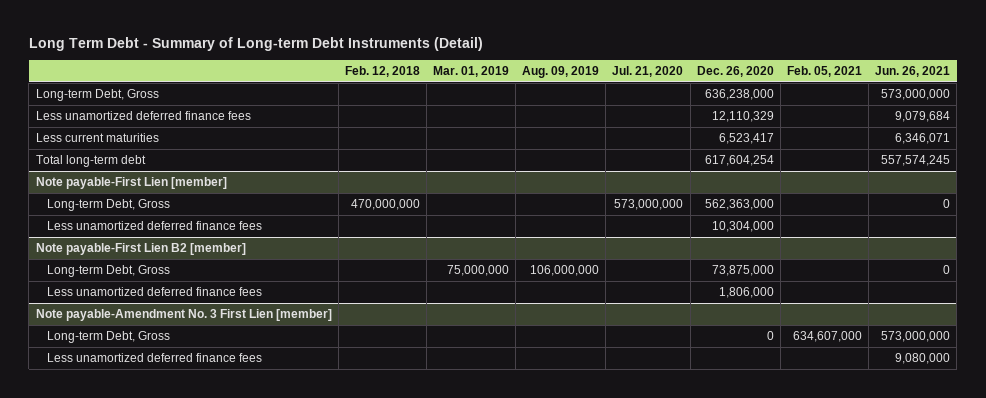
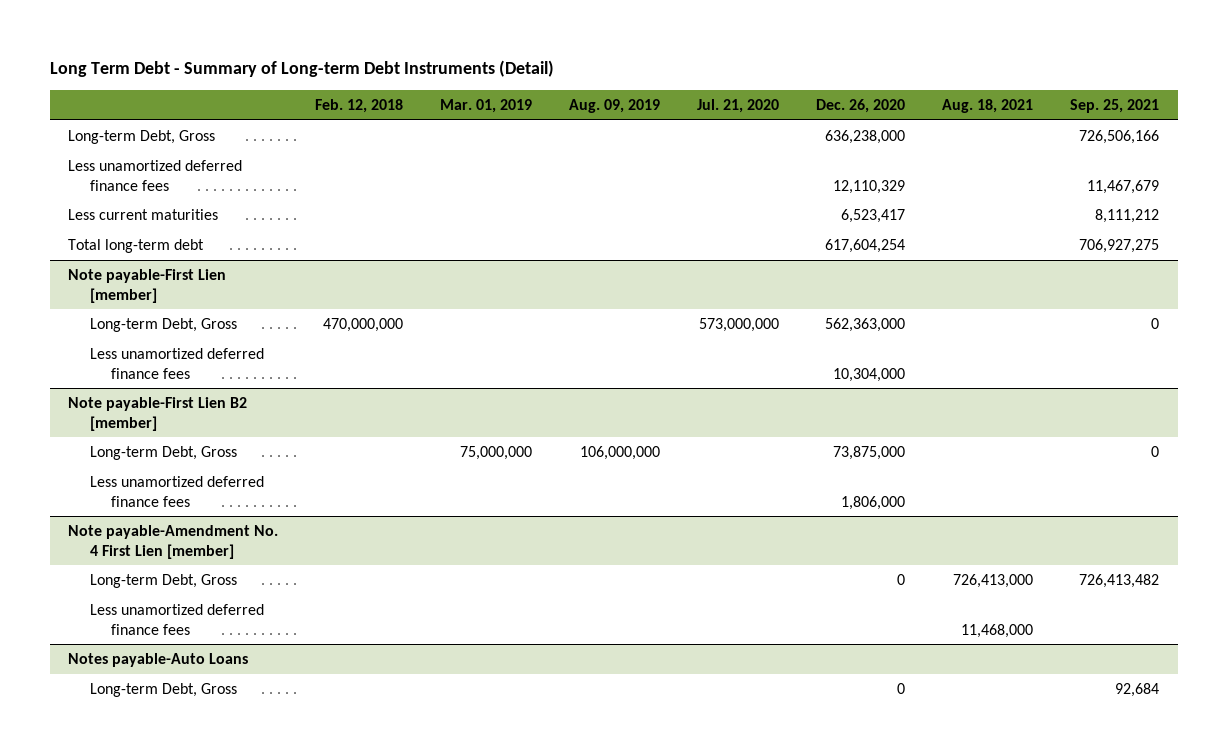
- | Feb. 12, 2018 | Mar. 01, 2019 | Aug. 09, 2019 | Jul. 21, 2020 | Dec. 26, 2020 | Feb. 05, 2021 | Jun. 26, 2021
+ | Feb. 12, 2018 | Mar. 01, 2019 | Aug. 09, 2019 | Jul. 21, 2020 | Dec. 26, 2020 | Aug. 18, 2021 | Sep. 25, 2021
- Note payable-Amendment No. 3 First Lien [member]
+ Note payable-Amendment No. 4 First Lien [member]
+ Notes payable-Auto Loans
+ Long-term Debt, Gross | | | | | 0 | | 92,684

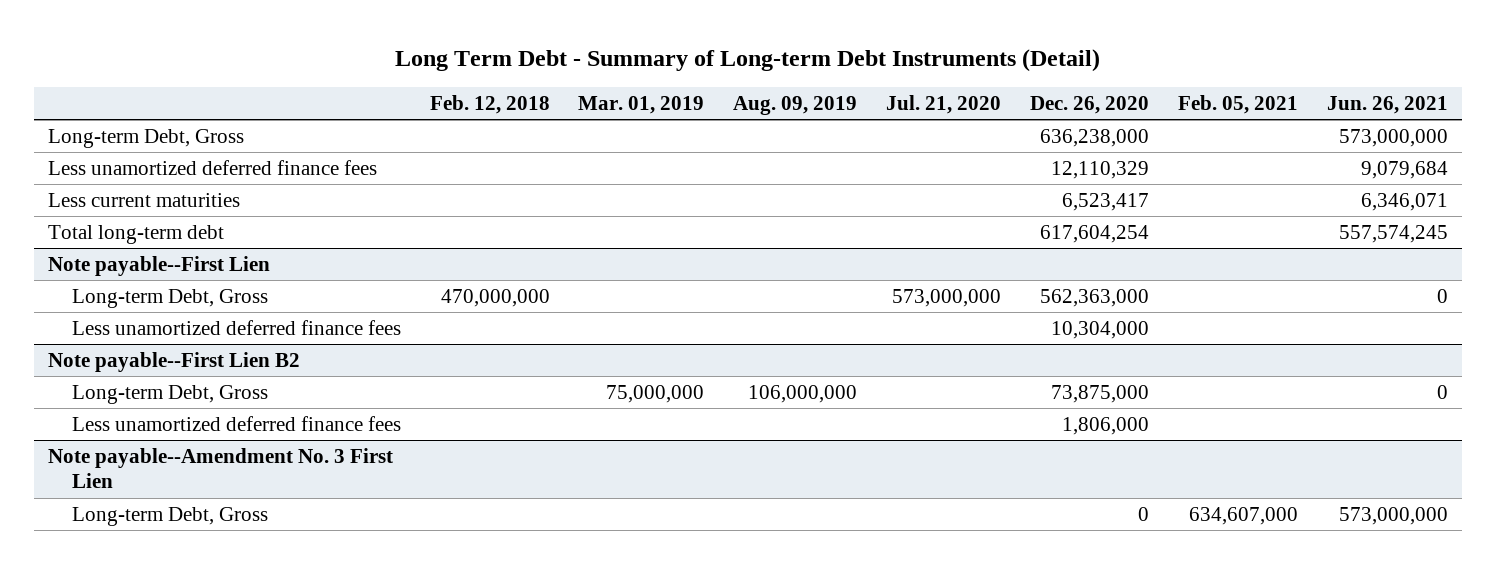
- | Feb. 12, 2018 | Mar. 01, 2019 | Aug. 09, 2019 | Jul. 21, 2020 | Dec. 26, 2020 | Aug. 18, 2021 | Sep. 25, 2021
+ | Feb. 12, 2018 | Mar. 01, 2019 | Aug. 09, 2019 | Jul. 21, 2020 | Dec. 26, 2020 | Feb. 05, 2021 | Jun. 26, 2021
- Note payable-First Lien [member]
+ Note payable--First Lien
- Note payable-First Lien B2 [member]
+ Note payable--First Lien B2
- Note payable-Amendment No. 4 First Lien [member]
- Long-term Debt, Gross | | | | | 0 | 726,413,000 | 726,413,482
- Less unamortized deferred finance fees | | | | | | 11,468,000 |
- Notes payable-Auto Loans
+ Note payable--Amendment No. 3 First Lien

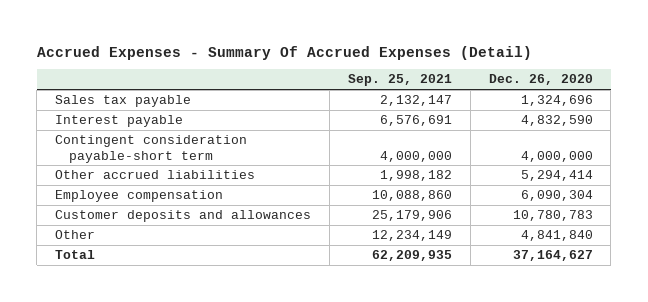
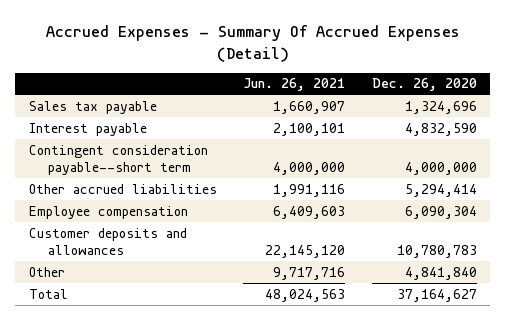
- | Sep. 25, 2021 | Dec. 26, 2020
+ | Jun. 26, 2021 | Dec. 26, 2020
- Contingent consideration payable-short term | 4,000,000 | 4,000,000
+ Contingent consideration payable--short term | 4,000,000 | 4,000,000

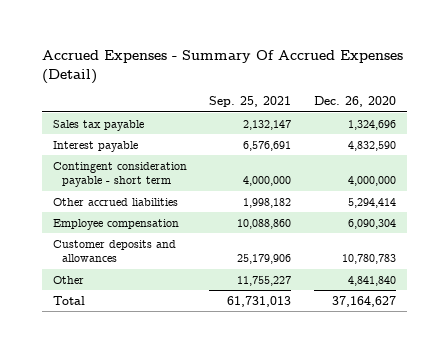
- | Jun. 26, 2021 | Dec. 26, 2020
+ | Sep. 25, 2021 | Dec. 26, 2020
- Contingent consideration payable--short term | 4,000,000 | 4,000,000
+ Contingent consideration payable - short term | 4,000,000 | 4,000,000

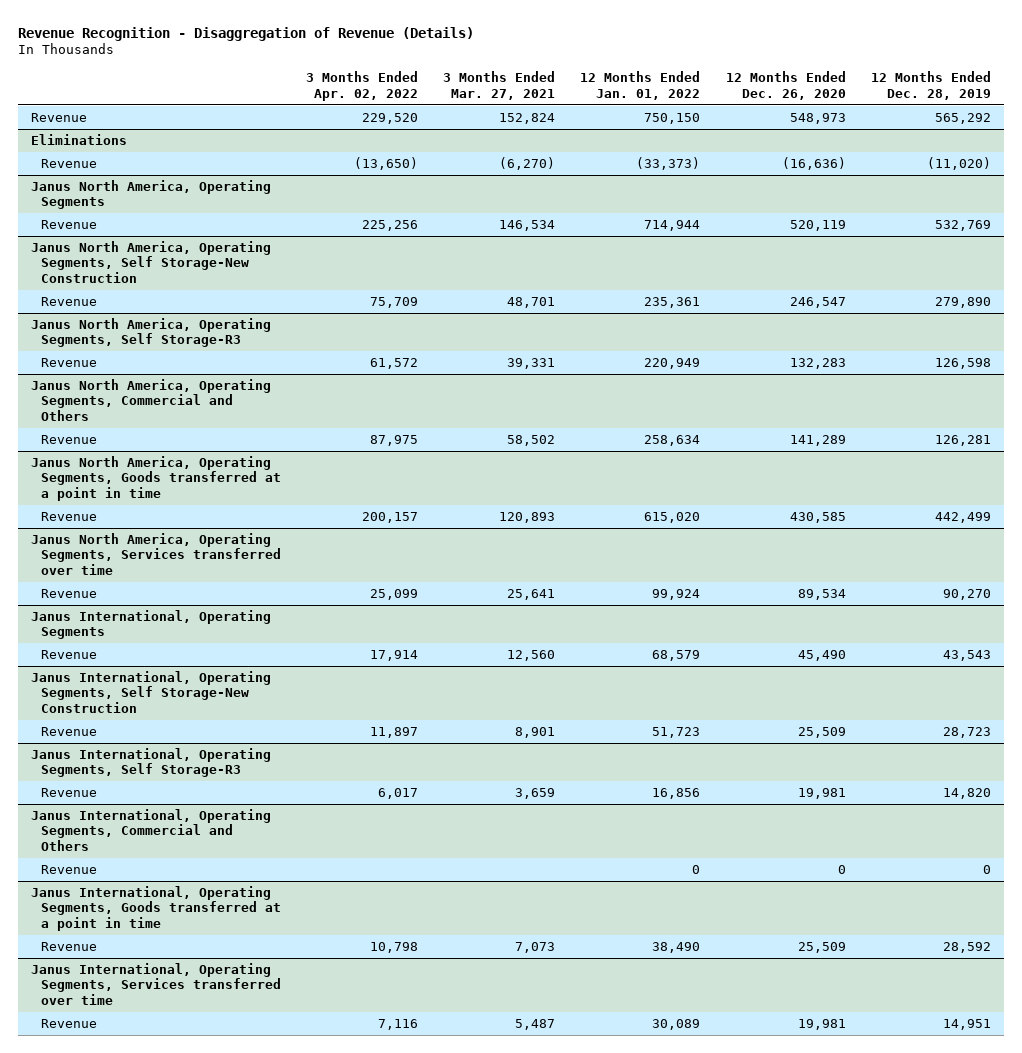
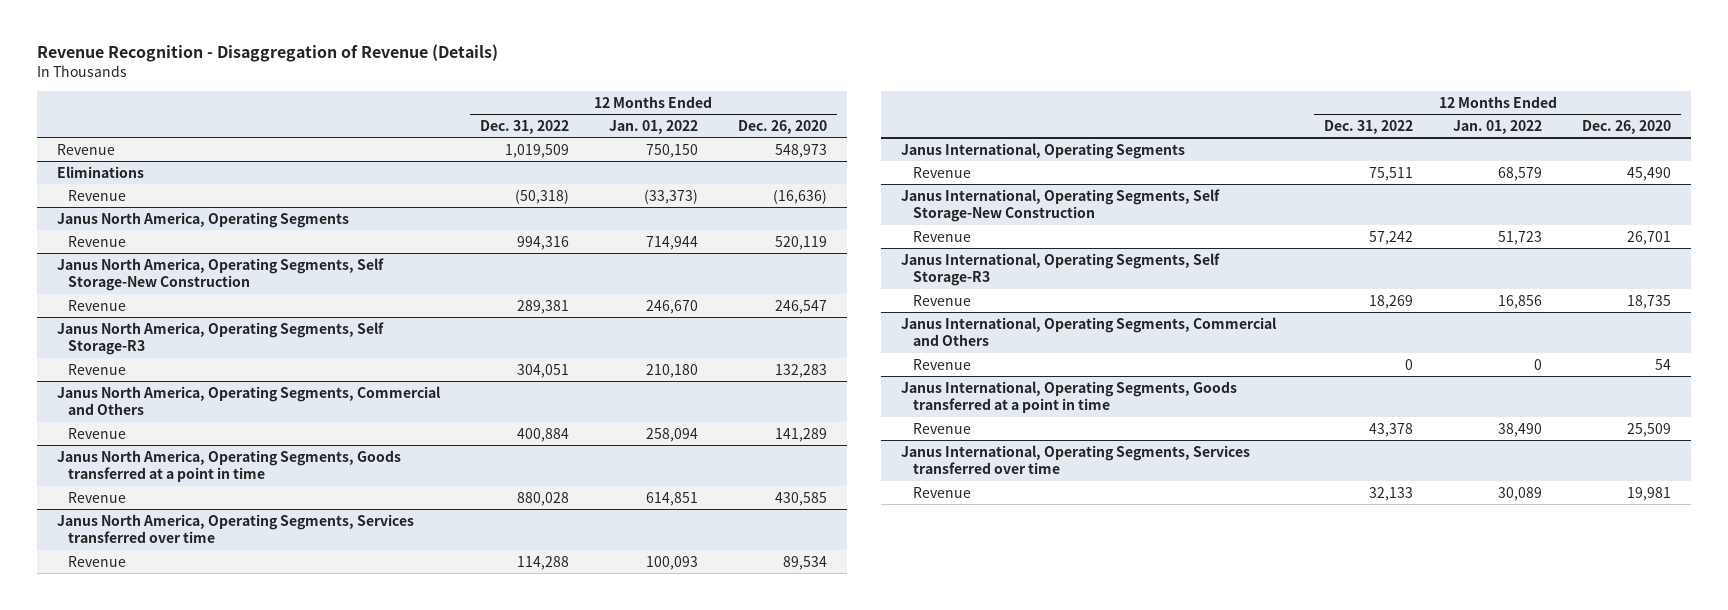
- | 3 Months Ended Apr. 02, 2022 | 3 Months Ended Mar. 27, 2021 | 12 Months Ended Jan. 01, 2022 | 12 Months Ended Dec. 26, 2020 | 12 Months Ended Dec. 28, 2019
+ | 12 Months Ended Dec. 31, 2022 | 12 Months Ended Jan. 01, 2022 | 12 Months Ended Dec. 26, 2020
@ Janus North America, Operating Segments, Self Storage-New Construction
- Revenue | 75,709 | 48,701 | 235,361 | 246,547 | 279,890
+ Revenue | 289,381 | 246,670 | 246,547
@ Janus North America, Operating Segments, Self Storage-R3
- Revenue | 61,572 | 39,331 | 220,949 | 132,283 | 126,598
+ Revenue | 304,051 | 210,180 | 132,283
@ Janus North America, Operating Segments, Commercial and Others
- Revenue | 87,975 | 58,502 | 258,634 | 141,289 | 126,281
+ Revenue | 400,884 | 258,094 | 141,289
@ Janus North America, Operating Segments, Goods transferred at a point in time
- Revenue | 200,157 | 120,893 | 615,020 | 430,585 | 442,499
+ Revenue | 880,028 | 614,851 | 430,585
@ Janus North America, Operating Segments, Services transferred over time
- Revenue | 25,099 | 25,641 | 99,924 | 89,534 | 90,270
+ Revenue | 114,288 | 100,093 | 89,534
@ Janus International, Operating Segments, Self Storage-New Construction
- Revenue | 11,897 | 8,901 | 51,723 | 25,509 | 28,723
+ Revenue | 57,242 | 51,723 | 26,701
@ Janus International, Operating Segments, Self Storage-R3
- Revenue | 6,017 | 3,659 | 16,856 | 19,981 | 14,820
+ Revenue | 18,269 | 16,856 | 18,735
@ Janus International, Operating Segments, Commercial and Others
- Revenue | | | 0 | 0 | 0
+ Revenue | 0 | 0 | 54

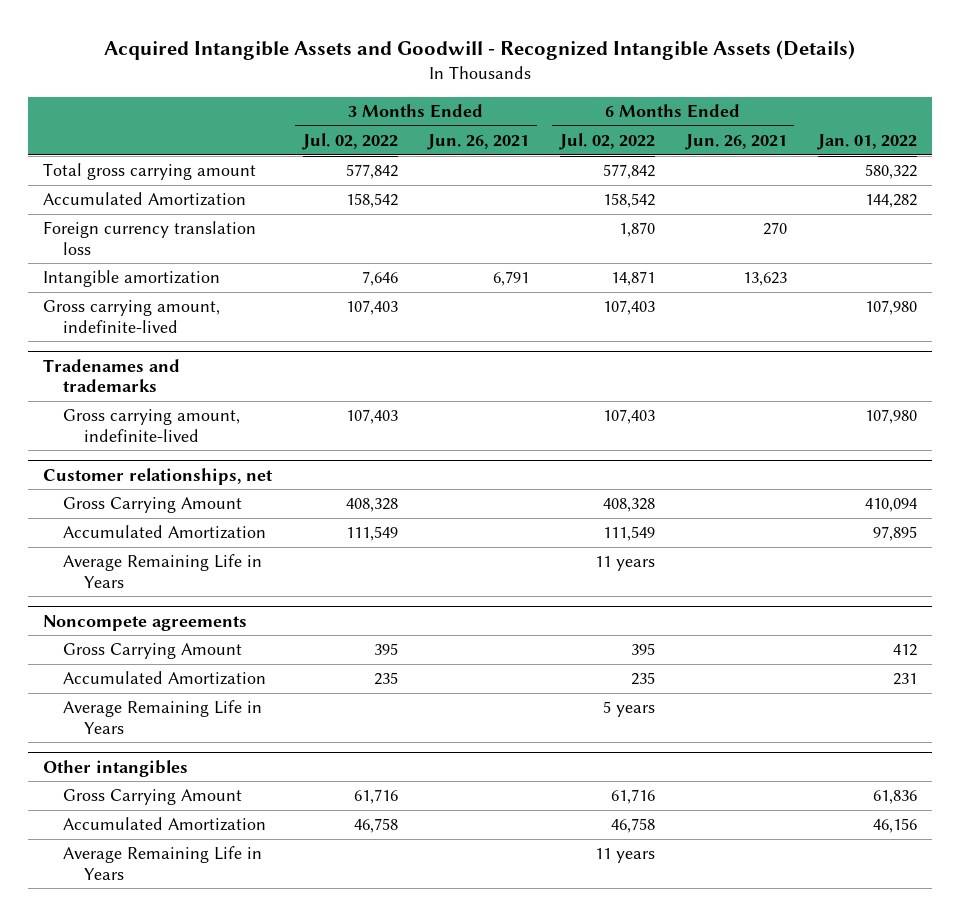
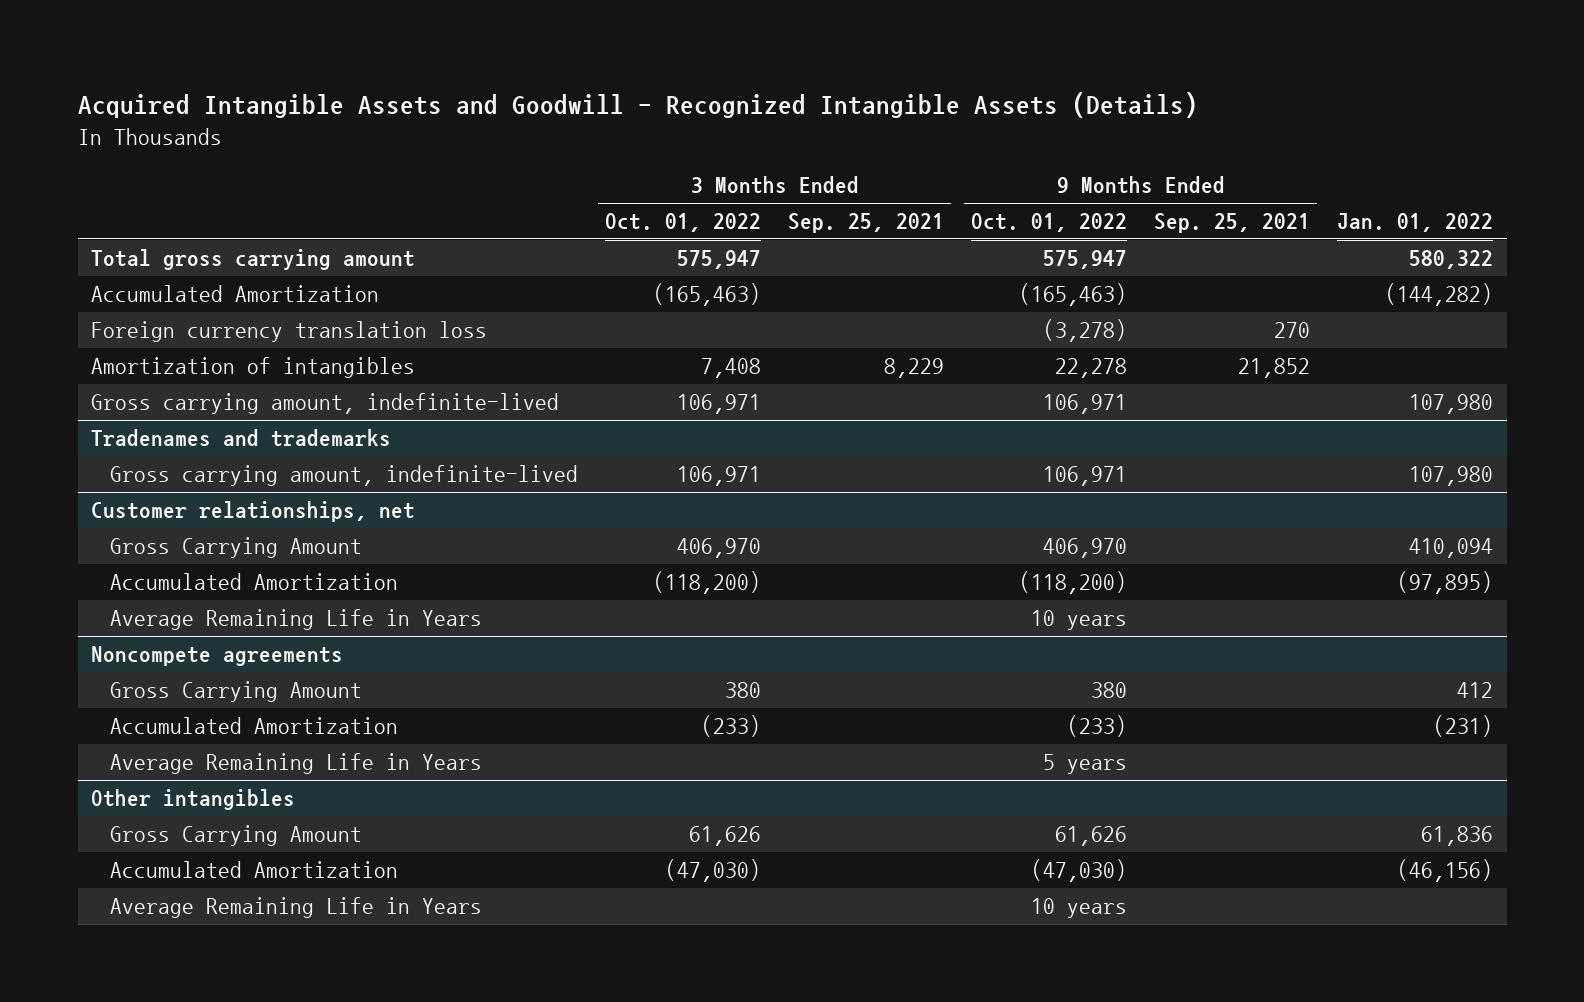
- | 3 Months Ended Jul. 02, 2022 | 3 Months Ended Jun. 26, 2021 | 6 Months Ended Jul. 02, 2022 | 6 Months Ended Jun. 26, 2021 | Jan. 01, 2022
+ | 3 Months Ended Oct. 01, 2022 | 3 Months Ended Sep. 25, 2021 | 9 Months Ended Oct. 01, 2022 | 9 Months Ended Sep. 25, 2021 | Jan. 01, 2022
- Accumulated Amortization | 158,542 | | 158,542 | | 144,282
+ Accumulated Amortization | (165,463) | | (165,463) | | (144,282)
- Intangible amortization | 7,646 | 6,791 | 14,871 | 13,623 |
+ Amortization of intangibles | 7,408 | 8,229 | 22,278 | 21,852 |
@ Customer relationships, net
- Accumulated Amortization | 111,549 | | 111,549 | | 97,895
+ Accumulated Amortization | (118,200) | | (118,200) | | (97,895)
@ Noncompete agreements
- Accumulated Amortization | 235 | | 235 | | 231
+ Accumulated Amortization | (233) | | (233) | | (231)
@ Other intangibles
- Accumulated Amortization | 46,758 | | 46,758 | | 46,156
+ Accumulated Amortization | (47,030) | | (47,030) | | (46,156)

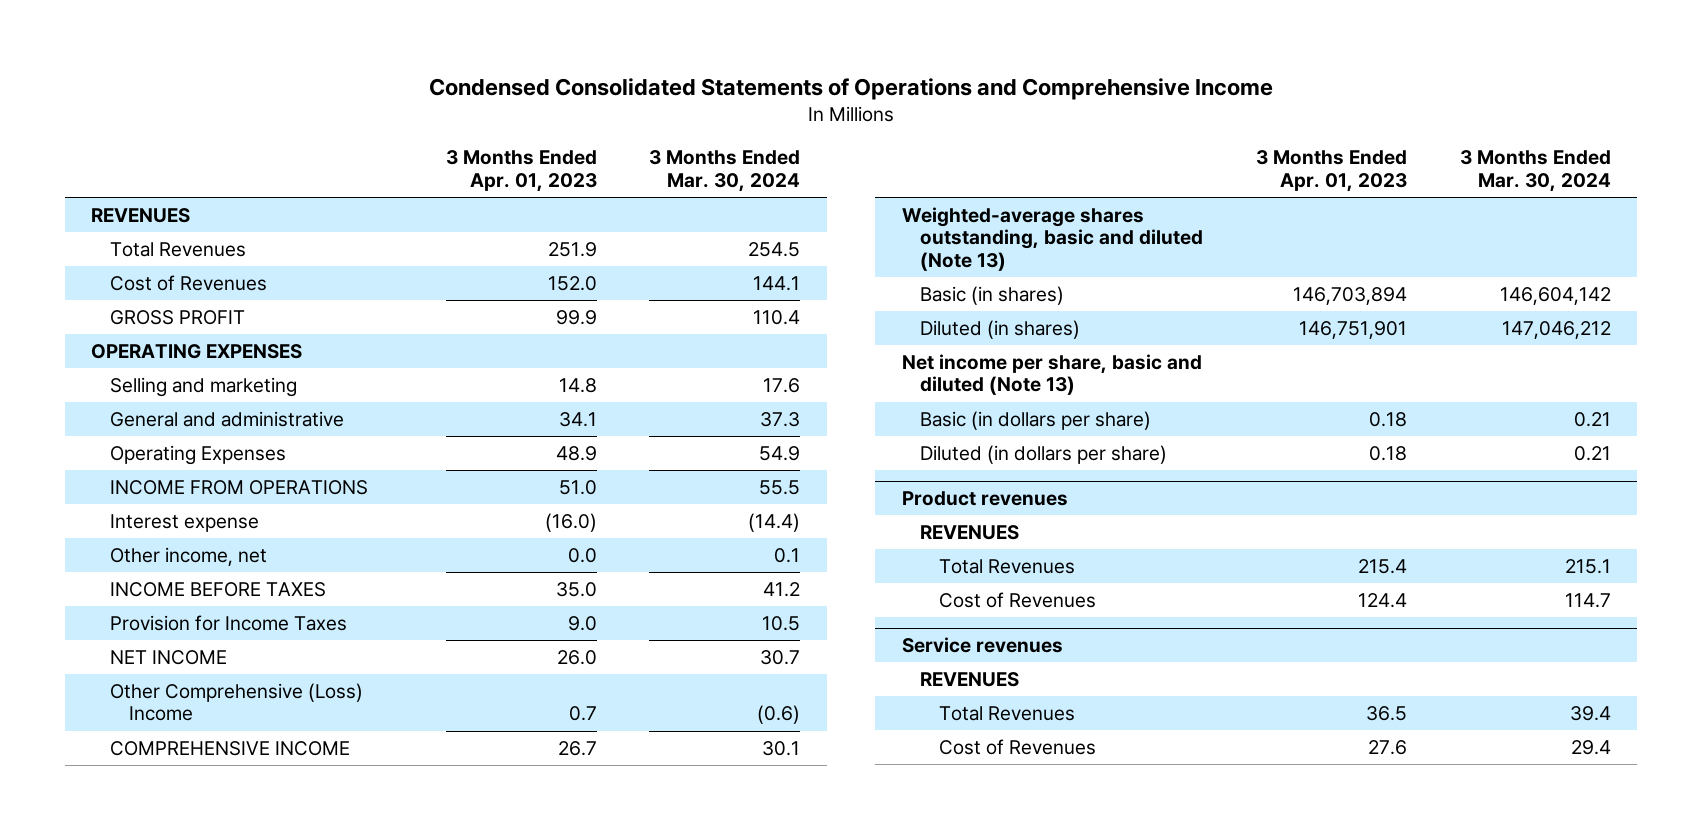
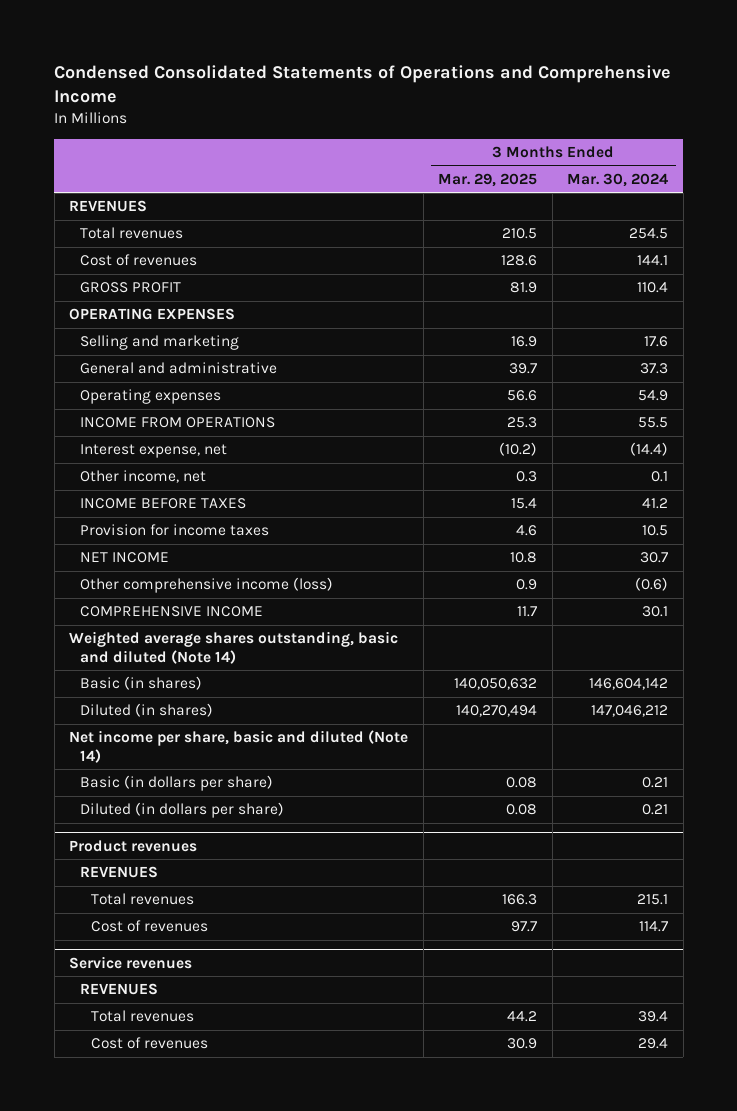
- | 3 Months Ended Apr. 01, 2023 | 3 Months Ended Mar. 30, 2024
+ | 3 Months Ended Mar. 29, 2025 | 3 Months Ended Mar. 30, 2024
- Total Revenues | 251.9 | 254.5
- Cost of Revenues | 152.0 | 144.1
+ Total revenues | 210.5 | 254.5
+ Cost of revenues | 128.6 | 144.1
- Operating Expenses | 48.9 | 54.9
+ Operating expenses | 56.6 | 54.9
- Interest expense | (16.0) | (14.4)
+ Interest expense, net | (10.2) | (14.4)
- Provision for Income Taxes | 9.0 | 10.5
+ Provision for income taxes | 4.6 | 10.5
- Other Comprehensive (Loss) Income | 0.7 | (0.6)
+ Other comprehensive income (loss) | 0.9 | (0.6)
- Weighted-average shares outstanding, basic and diluted (Note 13)
+ Weighted average shares outstanding, basic and diluted (Note 14)
- Net income per share, basic and diluted (Note 13)
+ Net income per share, basic and diluted (Note 14)
@ Product revenues
- Total Revenues | 215.4 | 215.1
- Cost of Revenues | 124.4 | 114.7
+ Total revenues | 166.3 | 215.1
+ Cost of revenues | 97.7 | 114.7
@ Service revenues
- Total Revenues | 36.5 | 39.4
- Cost of Revenues | 27.6 | 29.4
+ Total revenues | 44.2 | 39.4
+ Cost of revenues | 30.9 | 29.4

